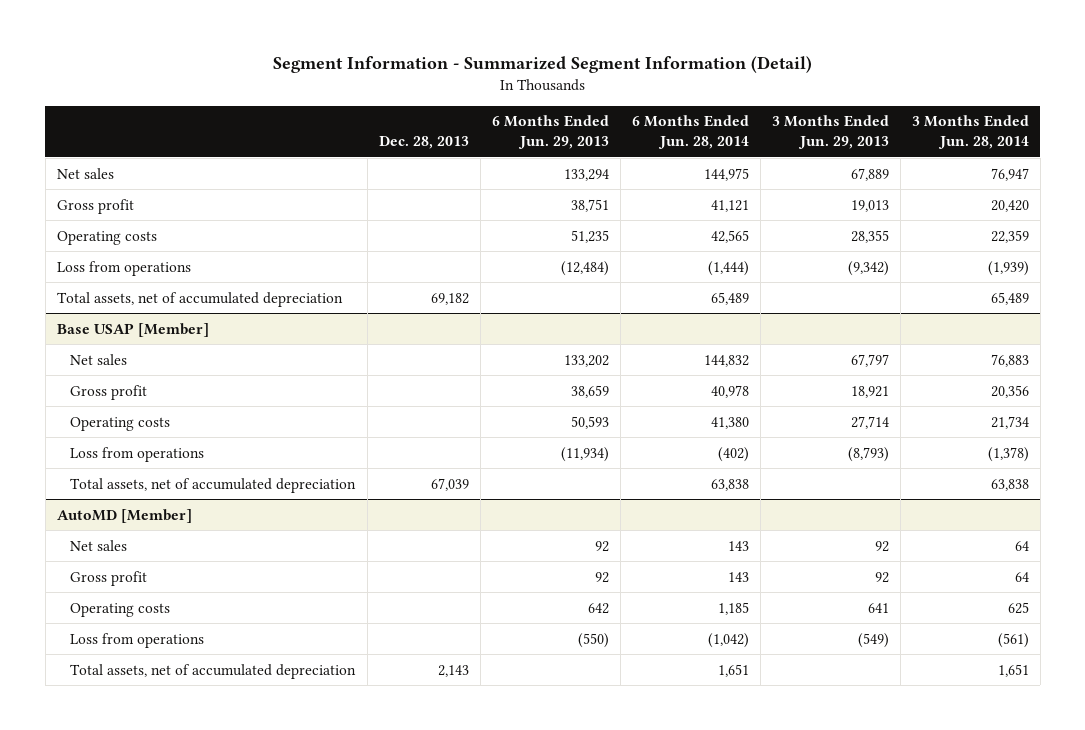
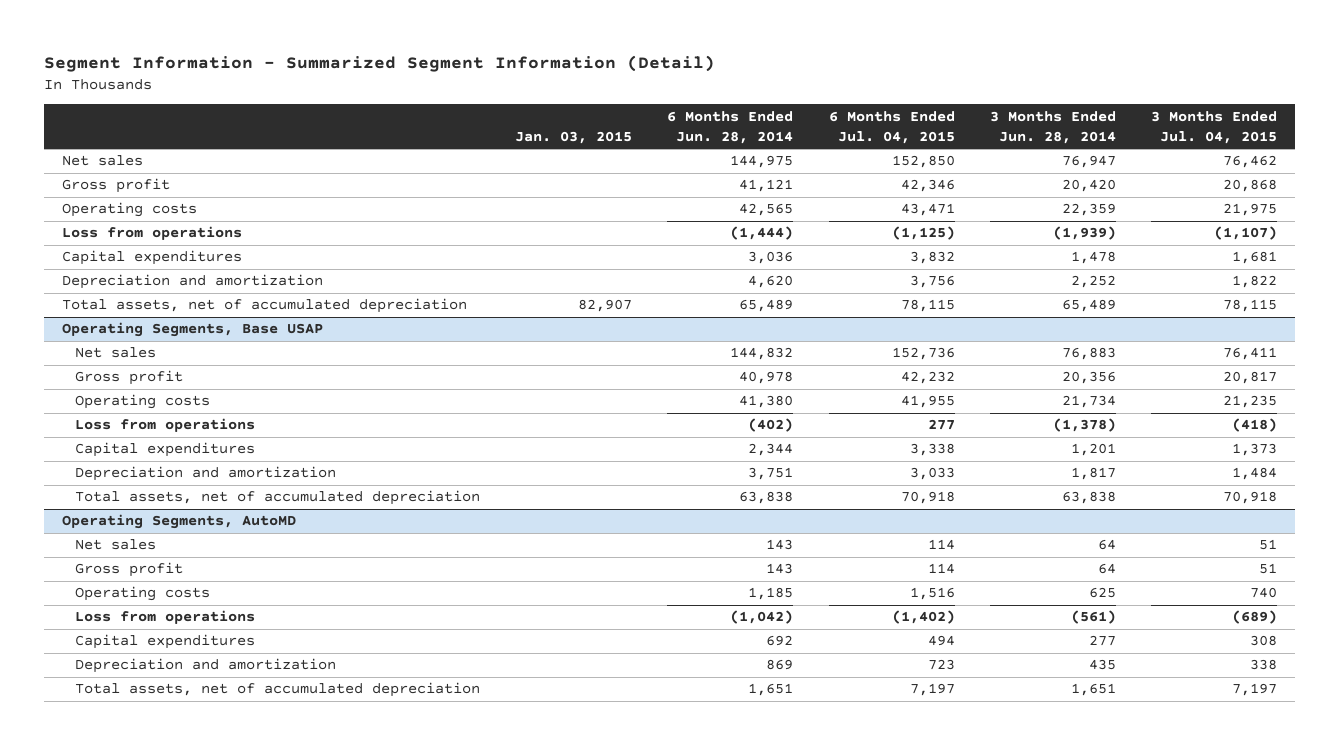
- | Dec. 28, 2013 | 6 Months Ended Jun. 29, 2013 | 6 Months Ended Jun. 28, 2014 | 3 Months Ended Jun. 29, 2013 | 3 Months Ended Jun. 28, 2014
+ | Jan. 03, 2015 | 6 Months Ended Jun. 28, 2014 | 6 Months Ended Jul. 04, 2015 | 3 Months Ended Jun. 28, 2014 | 3 Months Ended Jul. 04, 2015
+ Capital expenditures | | 3,036 | 3,832 | 1,478 | 1,681
+ Depreciation and amortization | | 4,620 | 3,756 | 2,252 | 1,822
- Base USAP [Member]
+ Operating Segments, Base USAP
+ Capital expenditures | | 2,344 | 3,338 | 1,201 | 1,373
+ Depreciation and amortization | | 3,751 | 3,033 | 1,817 | 1,484
- AutoMD [Member]
+ Operating Segments, AutoMD
+ Capital expenditures | | 692 | 494 | 277 | 308
+ Depreciation and amortization | | 869 | 723 | 435 | 338

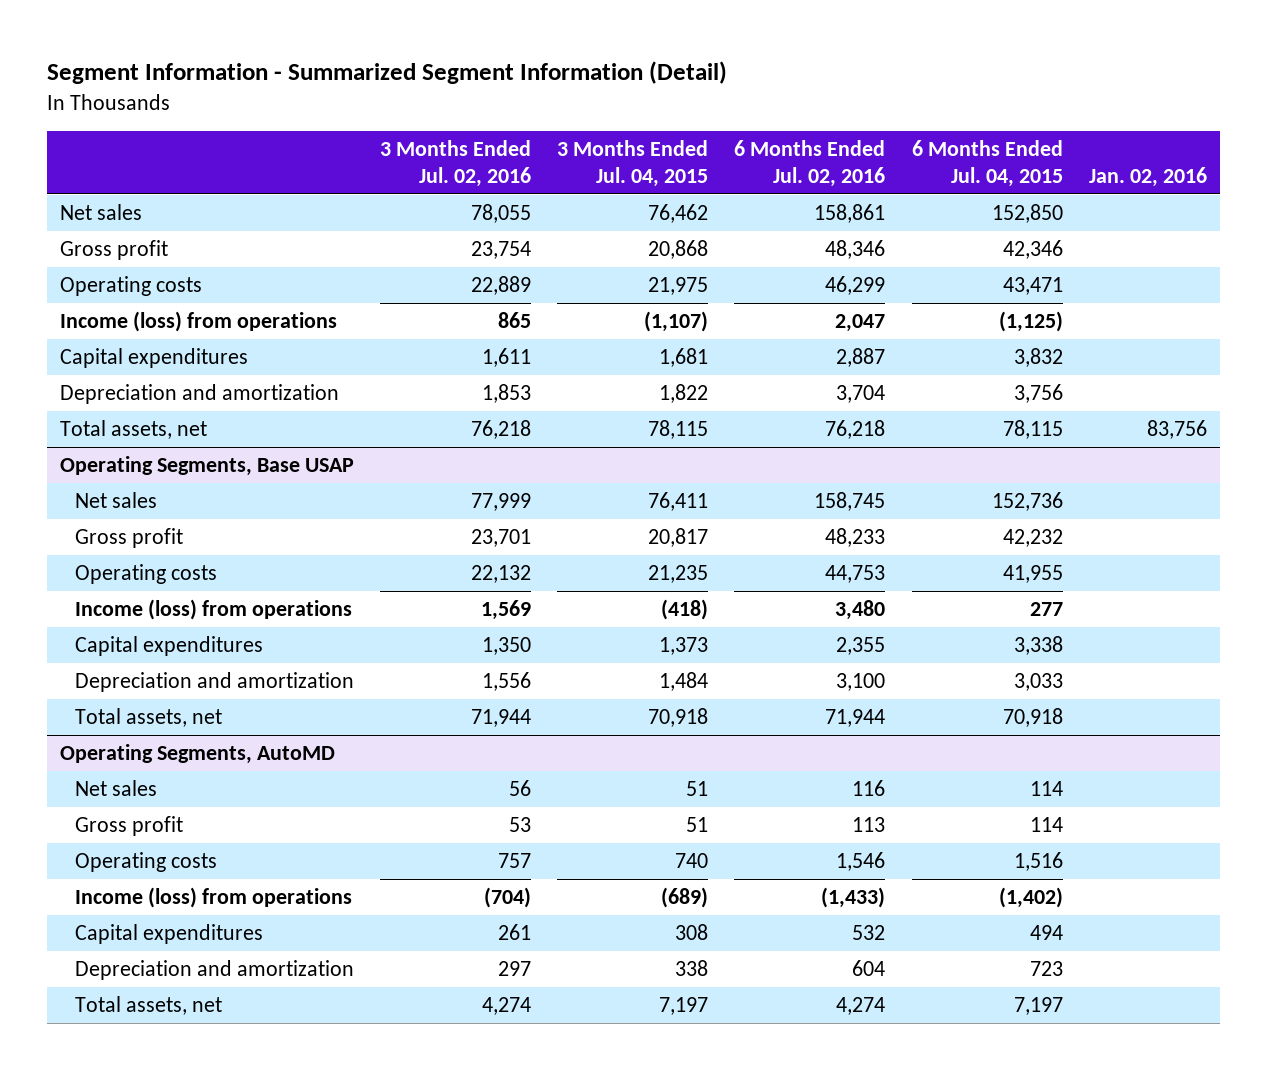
- | Jan. 03, 2015 | 6 Months Ended Jun. 28, 2014 | 6 Months Ended Jul. 04, 2015 | 3 Months Ended Jun. 28, 2014 | 3 Months Ended Jul. 04, 2015
+ | 3 Months Ended Jul. 02, 2016 | 3 Months Ended Jul. 04, 2015 | 6 Months Ended Jul. 02, 2016 | 6 Months Ended Jul. 04, 2015 | Jan. 02, 2016
- Loss from operations | | (1,444) | (1,125) | (1,939) | (1,107)
+ Income (loss) from operations | 865 | (1,107) | 2,047 | (1,125) |
- Total assets, net of accumulated depreciation | 82,907 | 65,489 | 78,115 | 65,489 | 78,115
+ Total assets, net | 76,218 | 78,115 | 76,218 | 78,115 | 83,756
@ Operating Segments, Base USAP
- Loss from operations | | (402) | 277 | (1,378) | (418)
+ Income (loss) from operations | 1,569 | (418) | 3,480 | 277 |
- Total assets, net of accumulated depreciation | | 63,838 | 70,918 | 63,838 | 70,918
+ Total assets, net | 71,944 | 70,918 | 71,944 | 70,918 |
@ Operating Segments, AutoMD
- Loss from operations | | (1,042) | (1,402) | (561) | (689)
+ Income (loss) from operations | (704) | (689) | (1,433) | (1,402) |
- Total assets, net of accumulated depreciation | | 1,651 | 7,197 | 1,651 | 7,197
+ Total assets, net | 4,274 | 7,197 | 4,274 | 7,197 |

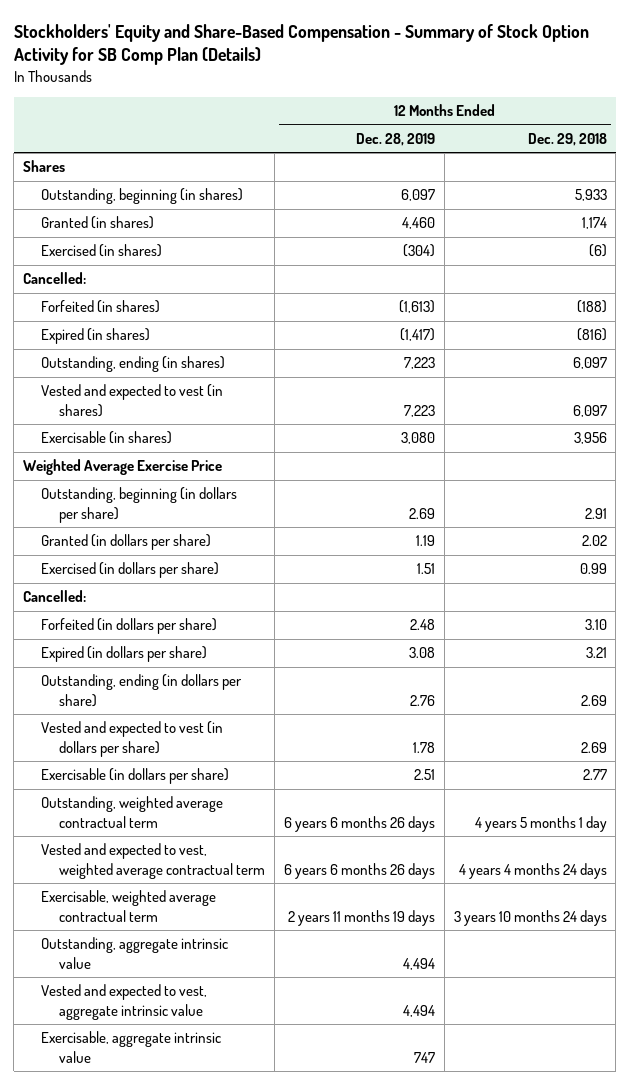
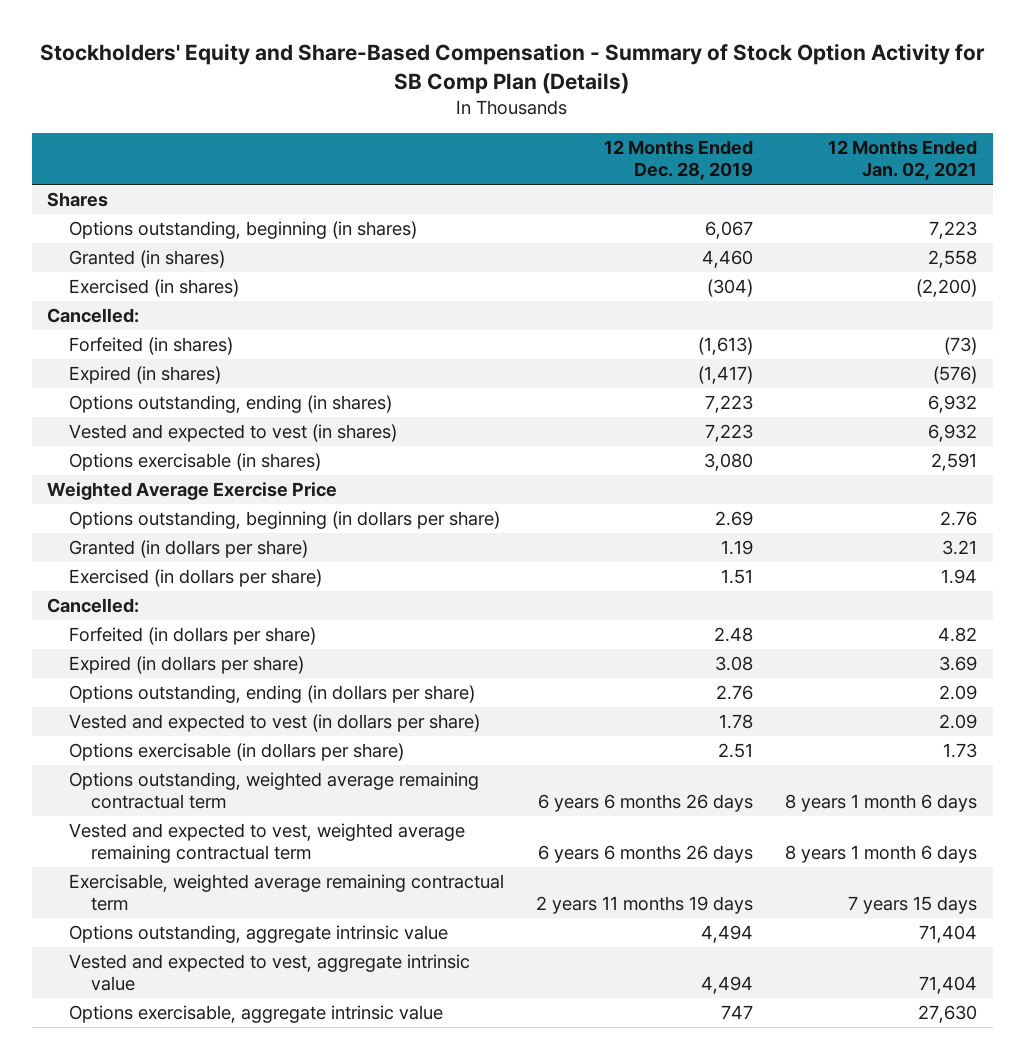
- | 12 Months Ended Dec. 28, 2019 | 12 Months Ended Dec. 29, 2018
+ | 12 Months Ended Dec. 28, 2019 | 12 Months Ended Jan. 02, 2021
- Outstanding, beginning (in shares) | 6,097 | 5,933
+ Options outstanding, beginning (in shares) | 6,067 | 7,223
- Outstanding, ending (in shares) | 7,223 | 6,097
+ Options outstanding, ending (in shares) | 7,223 | 6,932
- Exercisable (in shares) | 3,080 | 3,956
+ Options exercisable (in shares) | 3,080 | 2,591
- Outstanding, beginning (in dollars per share) | 2.69 | 2.91
+ Options outstanding, beginning (in dollars per share) | 2.69 | 2.76
- Outstanding, ending (in dollars per share) | 2.76 | 2.69
+ Options outstanding, ending (in dollars per share) | 2.76 | 2.09
- Exercisable (in dollars per share) | 2.51 | 2.77
- Outstanding, weighted average contractual term | 6 years 6 months 26 days | 4 years 5 months 1 day
- Vested and expected to vest, weighted average contractual term | 6 years 6 months 26 days | 4 years 4 months 24 days
- Exercisable, weighted average contractual term | 2 years 11 months 19 days | 3 years 10 months 24 days
- Outstanding, aggregate intrinsic value | 4,494 |
+ Options exercisable (in dollars per share) | 2.51 | 1.73
+ Options outstanding, weighted average remaining contractual term | 6 years 6 months 26 days | 8 years 1 month 6 days
+ Vested and expected to vest, weighted average remaining contractual term | 6 years 6 months 26 days | 8 years 1 month 6 days
+ Exercisable, weighted average remaining contractual term | 2 years 11 months 19 days | 7 years 15 days
+ Options outstanding, aggregate intrinsic value | 4,494 | 71,404
- Exercisable, aggregate intrinsic value | 747 |
+ Options exercisable, aggregate intrinsic value | 747 | 27,630

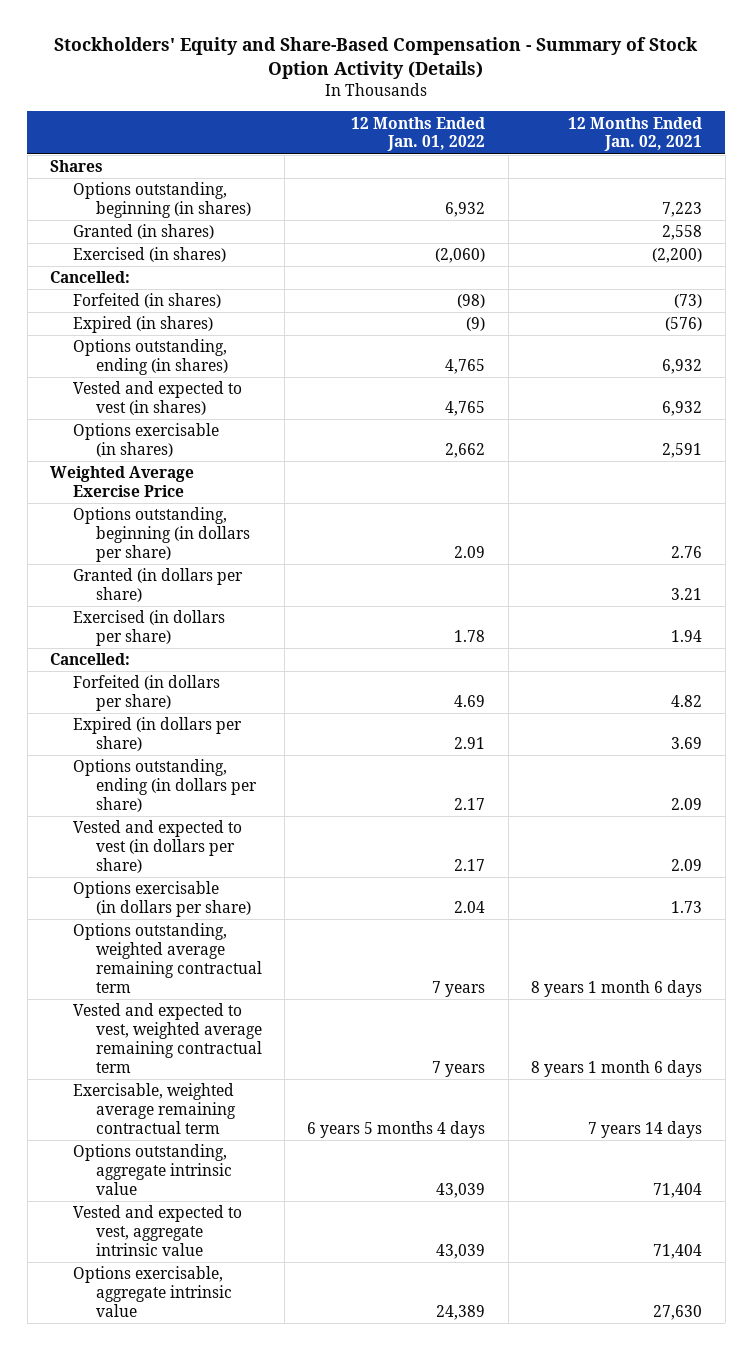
- Stockholders' Equity and Share-Based Compensation - Summary of Stock Option Activity for SB Comp Plan (Details)
+ Stockholders' Equity and Share-Based Compensation - Summary of Stock Option Activity (Details)
- | 12 Months Ended Dec. 28, 2019 | 12 Months Ended Jan. 02, 2021
+ | 12 Months Ended Jan. 01, 2022 | 12 Months Ended Jan. 02, 2021
- Exercisable, weighted average remaining contractual term | 2 years 11 months 19 days | 7 years 15 days
+ Exercisable, weighted average remaining contractual term | 6 years 5 months 4 days | 7 years 14 days

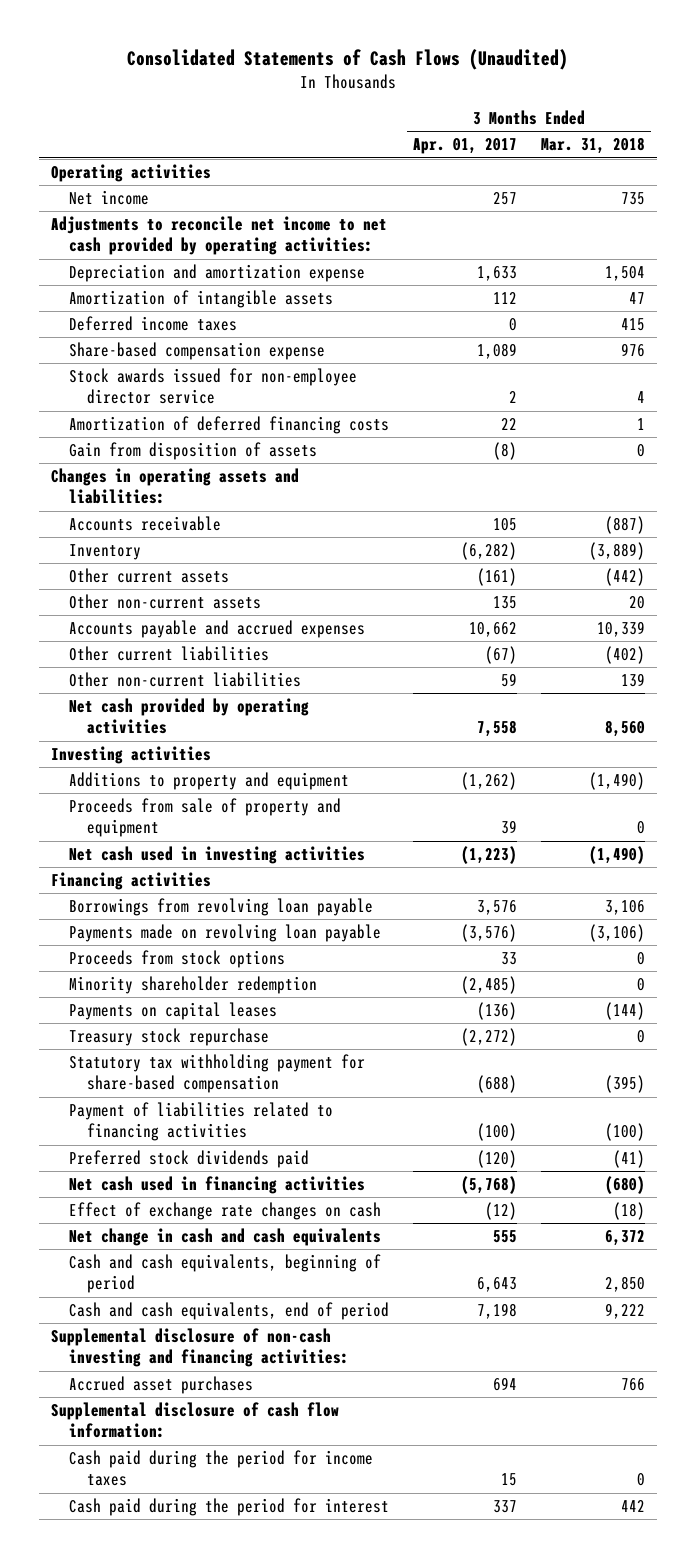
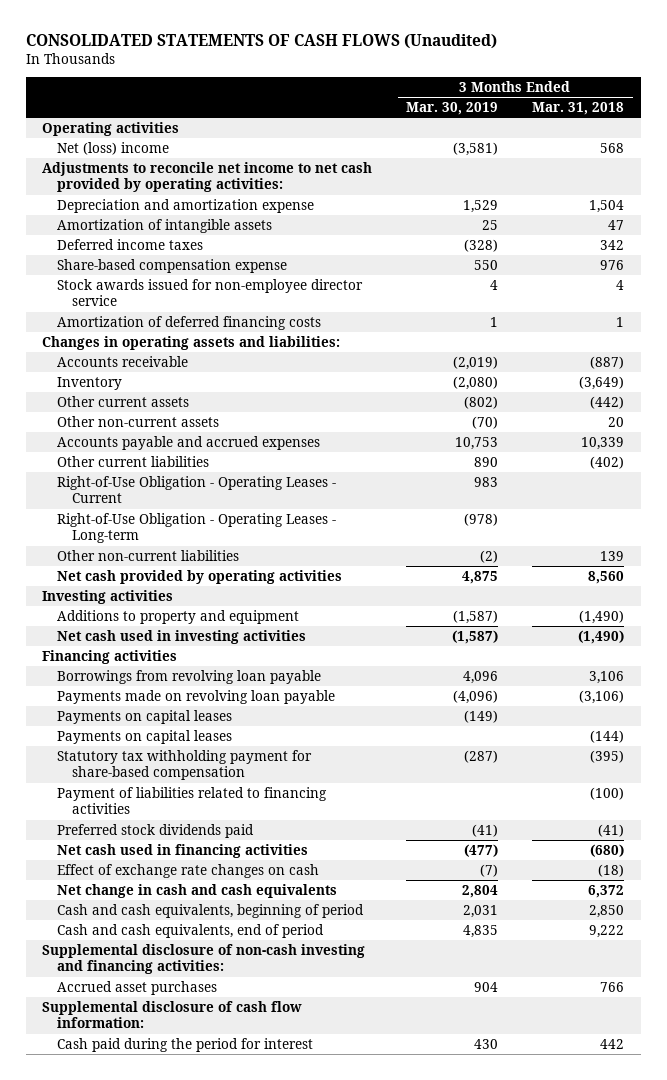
- Consolidated Statements of Cash Flows (Unaudited)
+ CONSOLIDATED STATEMENTS OF CASH FLOWS (Unaudited)
- | 3 Months Ended Apr. 01, 2017 | 3 Months Ended Mar. 31, 2018
+ | 3 Months Ended Mar. 30, 2019 | 3 Months Ended Mar. 31, 2018
- Net income | 257 | 735
+ Net (loss) income | (3,581) | 568
- Deferred income taxes | 0 | 415
+ Deferred income taxes | (328) | 342
- Gain from disposition of assets | (8) | 0
- Inventory | (6,282) | (3,889)
+ Inventory | (2,080) | (3,649)
+ Right-of-Use Obligation - Operating Leases - Current | 983 |
+ Right-of-Use Obligation - Operating Leases - Long-term | (978) |
- Proceeds from sale of property and equipment | 39 | 0
- Proceeds from stock options | 33 | 0
- Minority shareholder redemption | (2,485) | 0
+ Payments on capital leases | (149) |
- Treasury stock repurchase | (2,272) | 0
- Cash paid during the period for income taxes | 15 | 0

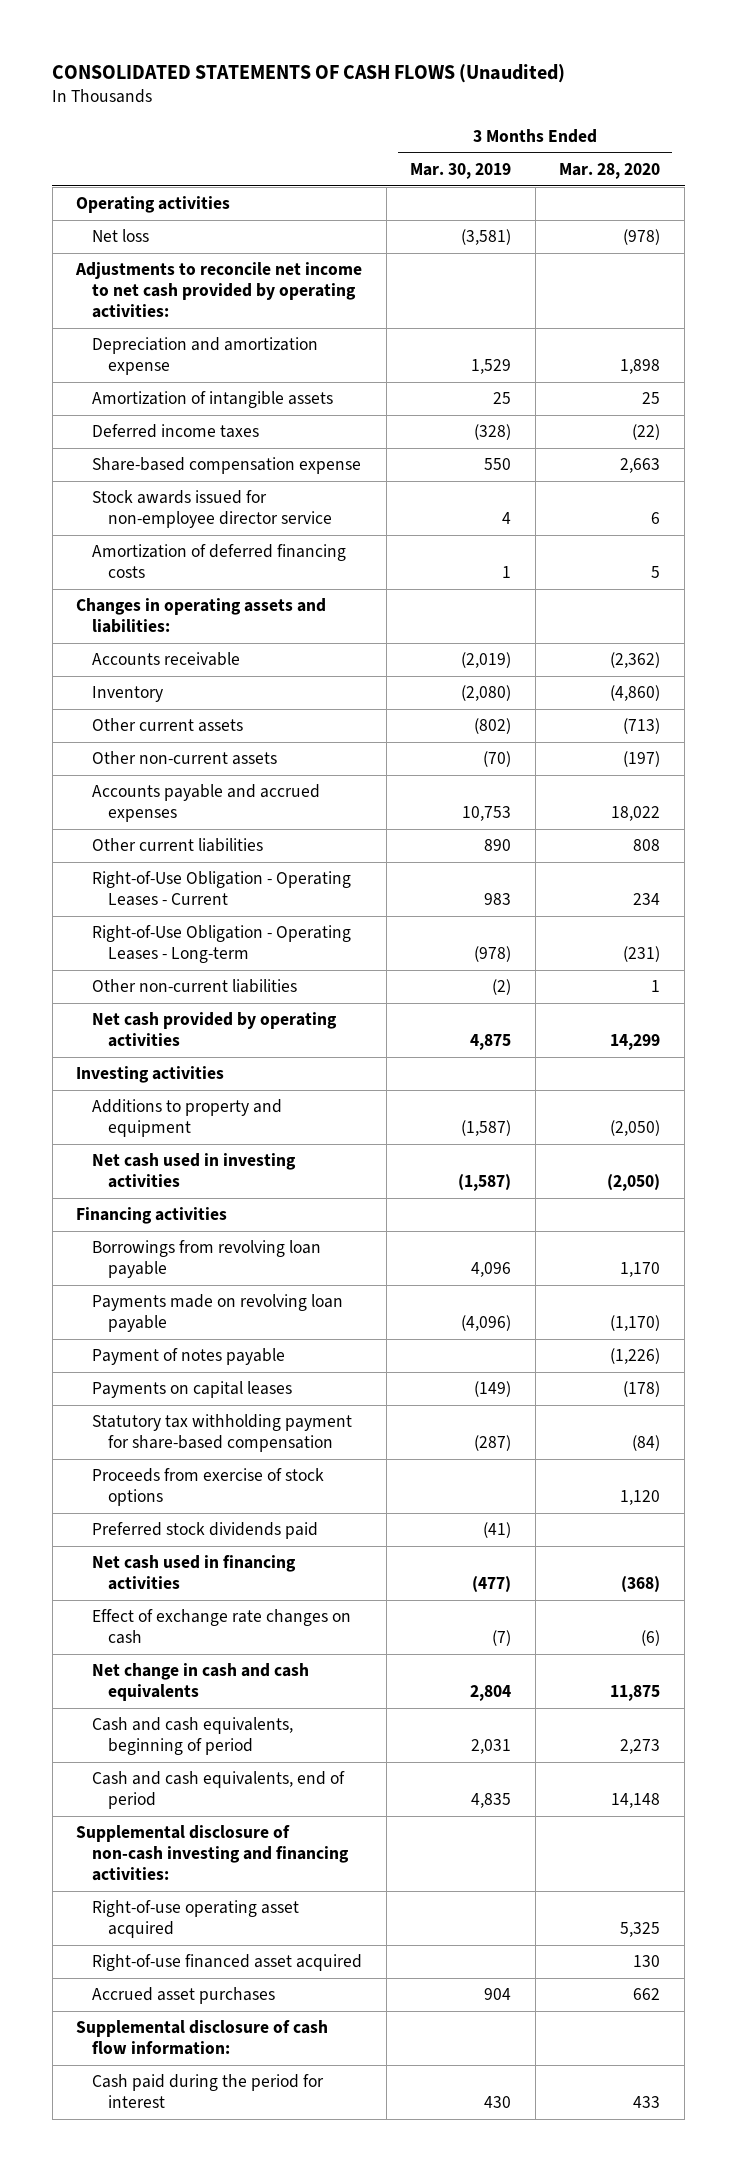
- | 3 Months Ended Mar. 30, 2019 | 3 Months Ended Mar. 31, 2018
+ | 3 Months Ended Mar. 30, 2019 | 3 Months Ended Mar. 28, 2020
- Net (loss) income | (3,581) | 568
+ Net loss | (3,581) | (978)
+ Payment of notes payable | | (1,226)
- Payments on capital leases | | (144)
- Payment of liabilities related to financing activities | | (100)
+ Proceeds from exercise of stock options | | 1,120
+ Right-of-use operating asset acquired | | 5,325
+ Right-of-use financed asset acquired | | 130

